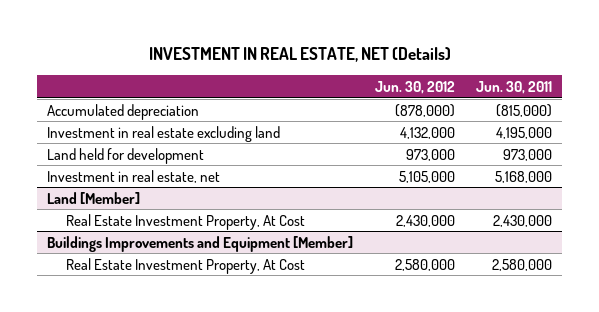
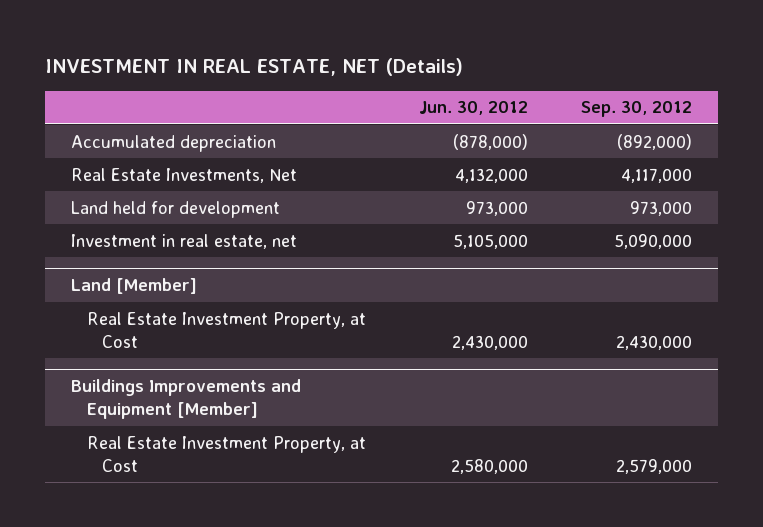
- | Jun. 30, 2012 | Jun. 30, 2011
+ | Jun. 30, 2012 | Sep. 30, 2012
- Investment in real estate excluding land | 4,132,000 | 4,195,000
+ Real Estate Investments, Net | 4,132,000 | 4,117,000
@ Land [Member]
- Real Estate Investment Property, At Cost | 2,430,000 | 2,430,000
+ Real Estate Investment Property, at Cost | 2,430,000 | 2,430,000
@ Buildings Improvements and Equipment [Member]
- Real Estate Investment Property, At Cost | 2,580,000 | 2,580,000
+ Real Estate Investment Property, at Cost | 2,580,000 | 2,579,000

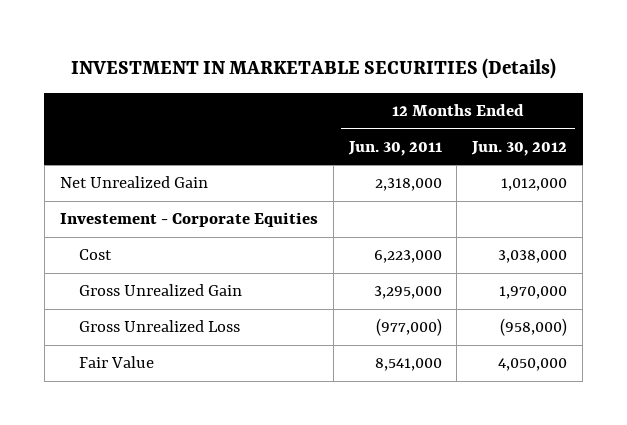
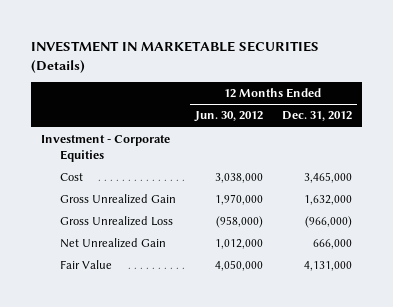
- | 12 Months Ended Jun. 30, 2011 | 12 Months Ended Jun. 30, 2012
+ | 12 Months Ended Jun. 30, 2012 | 12 Months Ended Dec. 31, 2012
- Investement - Corporate Equities
+ Investment - Corporate Equities
moved down: Net Unrealized Gain | 1,012,000 | 666,000

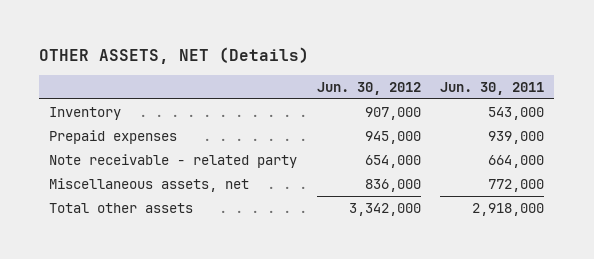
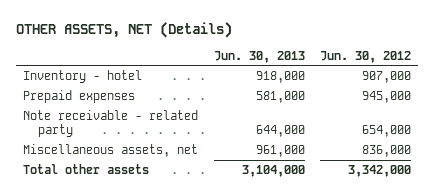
- | Jun. 30, 2012 | Jun. 30, 2011
+ | Jun. 30, 2013 | Jun. 30, 2012
- Inventory | 907,000 | 543,000
+ Inventory - hotel | 918,000 | 907,000

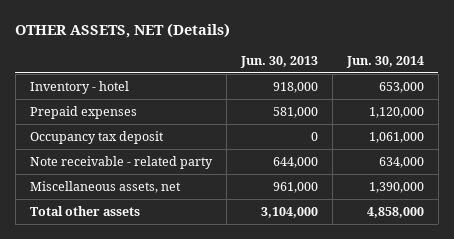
- | Jun. 30, 2013 | Jun. 30, 2012
+ | Jun. 30, 2013 | Jun. 30, 2014
+ Occupancy tax deposit | 0 | 1,061,000

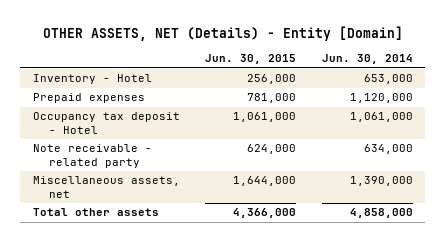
- OTHER ASSETS, NET (Details)
+ OTHER ASSETS, NET (Details) - Entity [Domain]
- | Jun. 30, 2013 | Jun. 30, 2014
+ | Jun. 30, 2015 | Jun. 30, 2014
- Inventory - hotel | 918,000 | 653,000
+ Inventory - Hotel | 256,000 | 653,000
- Occupancy tax deposit | 0 | 1,061,000
+ Occupancy tax deposit - Hotel | 1,061,000 | 1,061,000

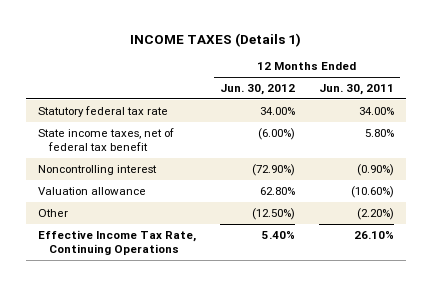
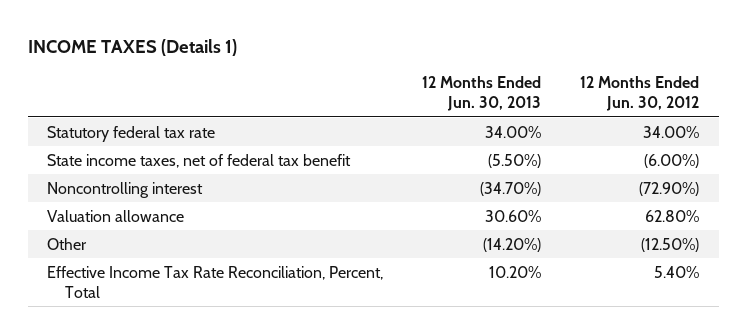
- | 12 Months Ended Jun. 30, 2012 | 12 Months Ended Jun. 30, 2011
+ | 12 Months Ended Jun. 30, 2013 | 12 Months Ended Jun. 30, 2012
- Effective Income Tax Rate, Continuing Operations | 5.40% | 26.10%
+ Effective Income Tax Rate Reconciliation, Percent, Total | 10.20% | 5.40%

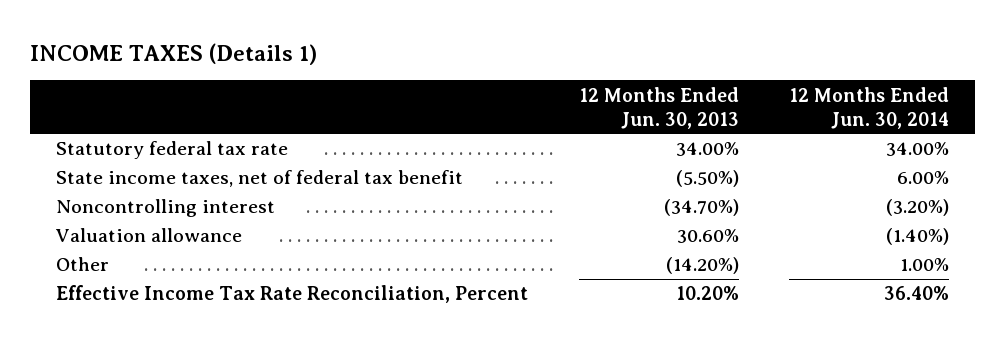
- | 12 Months Ended Jun. 30, 2013 | 12 Months Ended Jun. 30, 2012
+ | 12 Months Ended Jun. 30, 2013 | 12 Months Ended Jun. 30, 2014
- Effective Income Tax Rate Reconciliation, Percent, Total | 10.20% | 5.40%
+ Effective Income Tax Rate Reconciliation, Percent | 10.20% | 36.40%

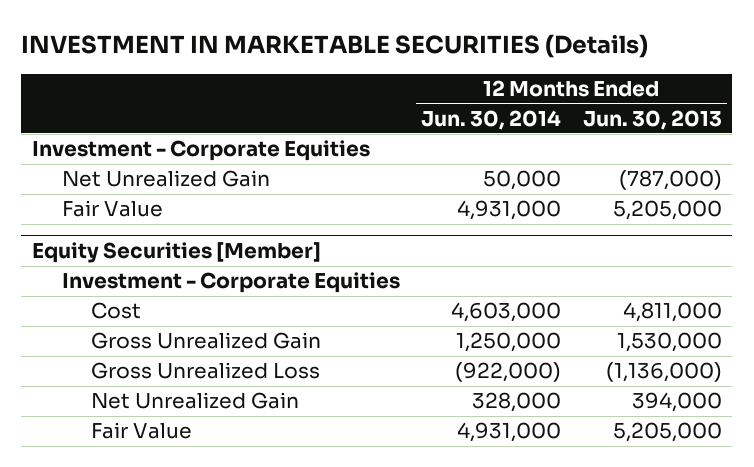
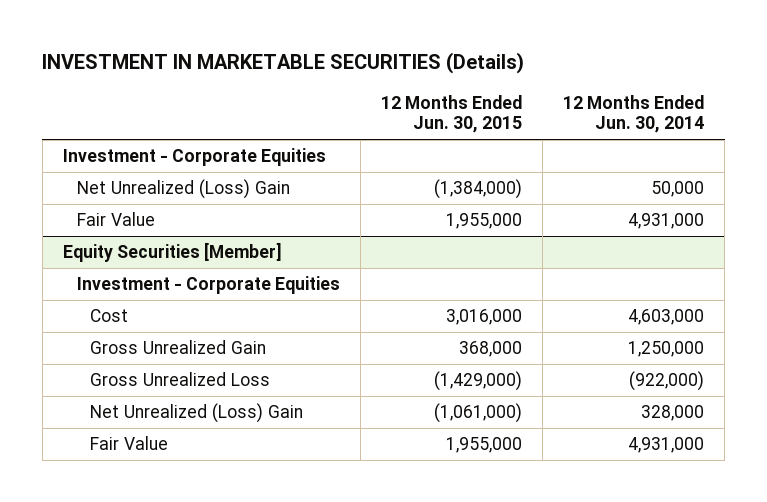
- | 12 Months Ended Jun. 30, 2014 | 12 Months Ended Jun. 30, 2013
+ | 12 Months Ended Jun. 30, 2015 | 12 Months Ended Jun. 30, 2014
- Net Unrealized Gain | 50,000 | (787,000)
+ Net Unrealized (Loss) Gain | (1,384,000) | 50,000
@ Equity Securities [Member]
- Net Unrealized Gain | 328,000 | 394,000
+ Net Unrealized (Loss) Gain | (1,061,000) | 328,000

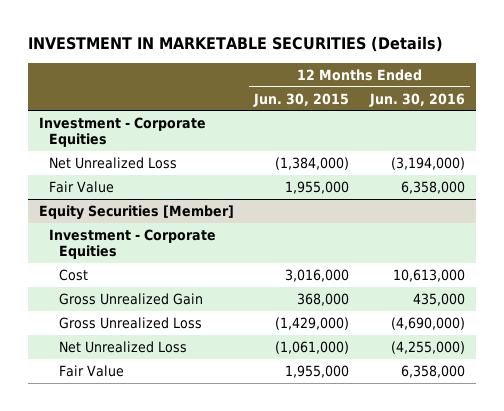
- | 12 Months Ended Jun. 30, 2015 | 12 Months Ended Jun. 30, 2014
+ | 12 Months Ended Jun. 30, 2015 | 12 Months Ended Jun. 30, 2016
- Net Unrealized (Loss) Gain | (1,384,000) | 50,000
+ Net Unrealized Loss | (1,384,000) | (3,194,000)
@ Equity Securities [Member]
- Net Unrealized (Loss) Gain | (1,061,000) | 328,000
+ Net Unrealized Loss | (1,061,000) | (4,255,000)

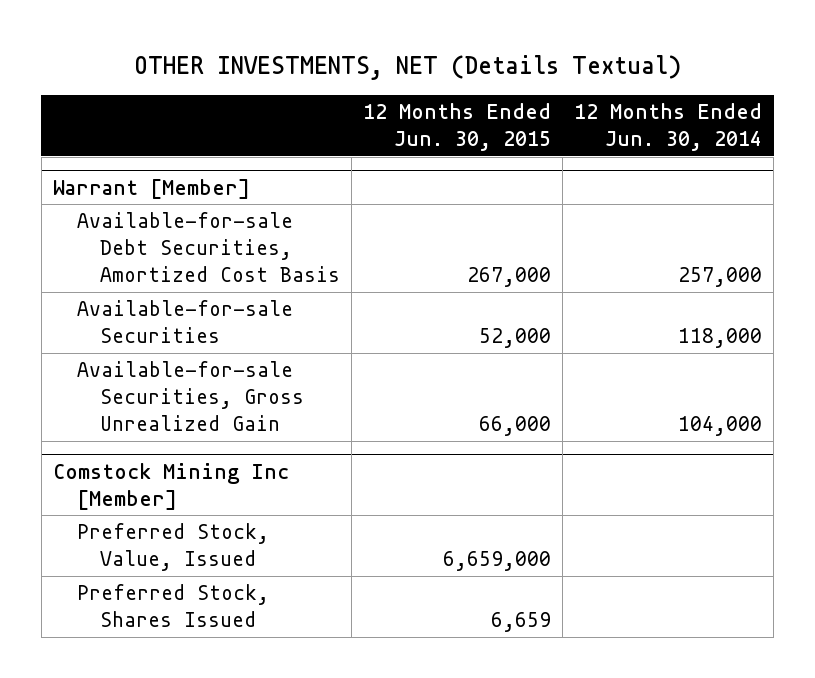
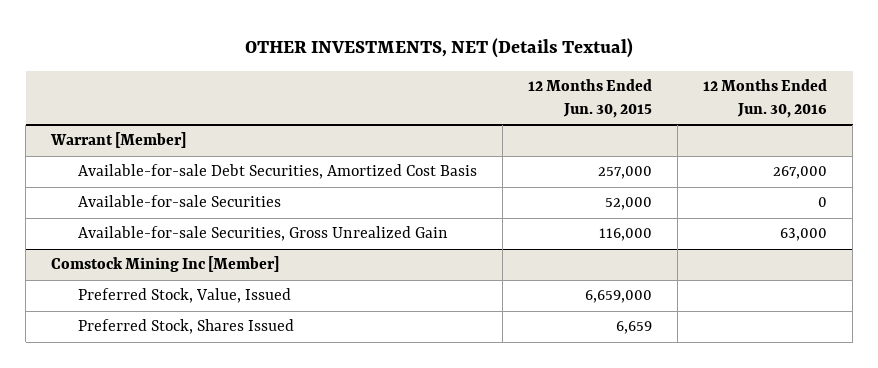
- | 12 Months Ended Jun. 30, 2015 | 12 Months Ended Jun. 30, 2014
+ | 12 Months Ended Jun. 30, 2015 | 12 Months Ended Jun. 30, 2016
@ Warrant [Member]
- Available-for-sale Debt Securities, Amortized Cost Basis | 267,000 | 257,000
+ Available-for-sale Debt Securities, Amortized Cost Basis | 257,000 | 267,000
- Available-for-sale Securities, Gross Unrealized Gain | 66,000 | 104,000
+ Available-for-sale Securities, Gross Unrealized Gain | 116,000 | 63,000

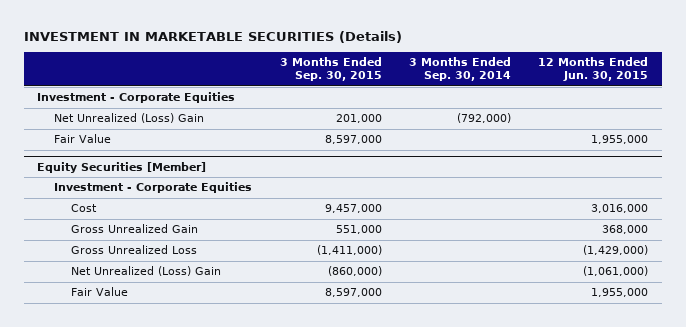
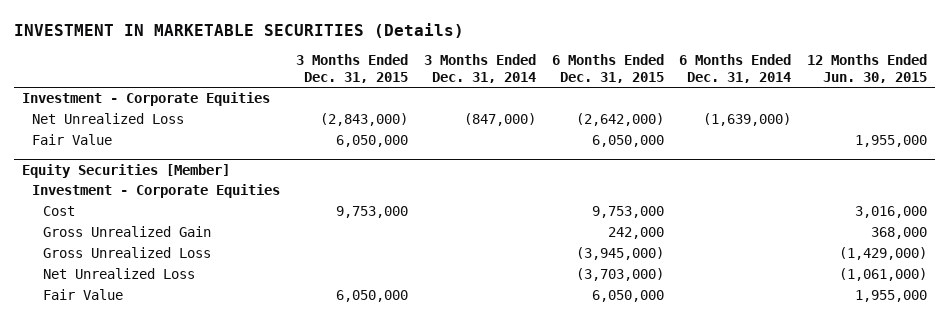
- | 3 Months Ended Sep. 30, 2015 | 3 Months Ended Sep. 30, 2014 | 12 Months Ended Jun. 30, 2015
+ | 3 Months Ended Dec. 31, 2015 | 3 Months Ended Dec. 31, 2014 | 6 Months Ended Dec. 31, 2015 | 6 Months Ended Dec. 31, 2014 | 12 Months Ended Jun. 30, 2015
- Net Unrealized (Loss) Gain | 201,000 | (792,000) |
+ Net Unrealized Loss | (2,843,000) | (847,000) | (2,642,000) | (1,639,000) |
@ Equity Securities [Member]
- Net Unrealized (Loss) Gain | (860,000) | | (1,061,000)
+ Net Unrealized Loss | | | (3,703,000) | | (1,061,000)

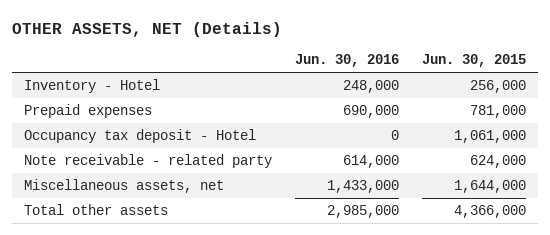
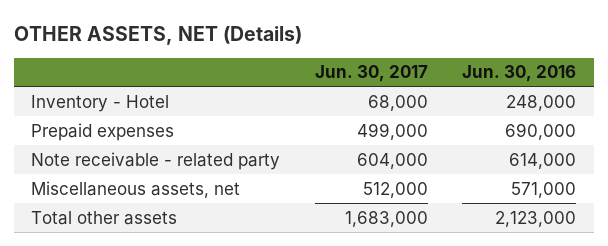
- | Jun. 30, 2016 | Jun. 30, 2015
+ | Jun. 30, 2017 | Jun. 30, 2016
- Occupancy tax deposit - Hotel | 0 | 1,061,000
- Miscellaneous assets, net | 1,433,000 | 1,644,000
- Total other assets | 2,985,000 | 4,366,000
+ Miscellaneous assets, net | 512,000 | 571,000
+ Total other assets | 1,683,000 | 2,123,000

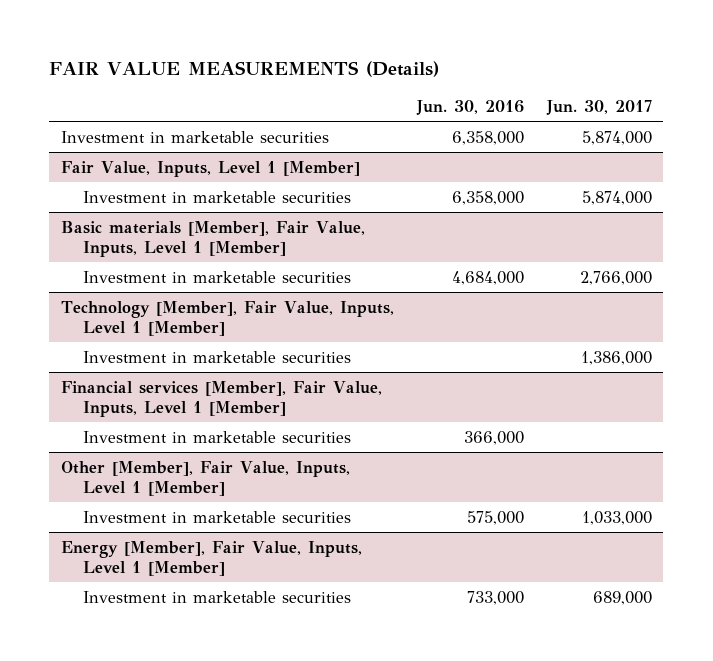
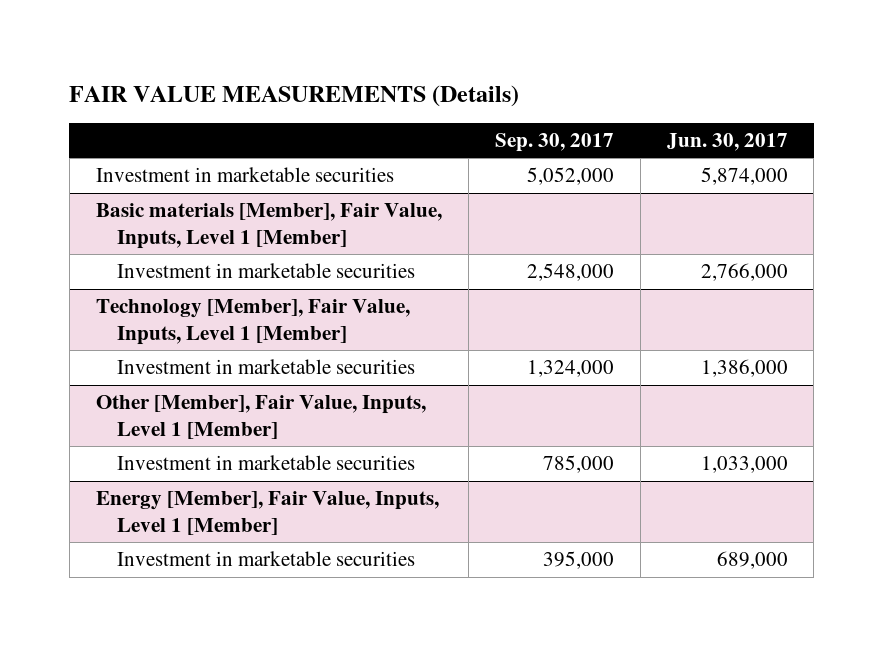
- | Jun. 30, 2016 | Jun. 30, 2017
+ | Sep. 30, 2017 | Jun. 30, 2017
- Fair Value, Inputs, Level 1 [Member]
- Investment in marketable securities | 6,358,000 | 5,874,000
- Financial services [Member], Fair Value, Inputs, Level 1 [Member]
- Investment in marketable securities | 366,000 |

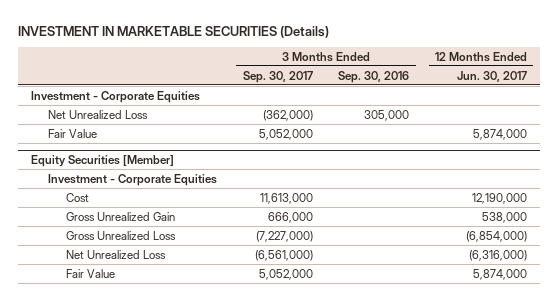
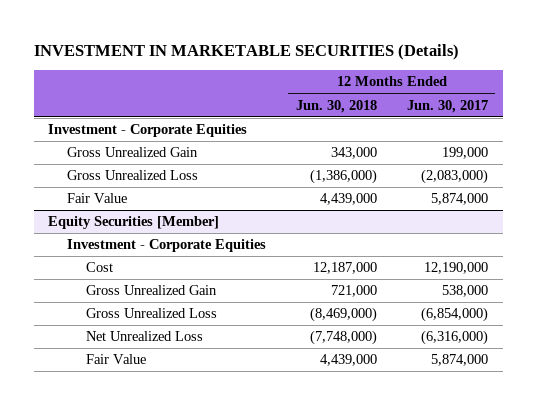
- | 3 Months Ended Sep. 30, 2017 | 3 Months Ended Sep. 30, 2016 | 12 Months Ended Jun. 30, 2017
+ | 12 Months Ended Jun. 30, 2018 | 12 Months Ended Jun. 30, 2017
- Net Unrealized Loss | (362,000) | 305,000 |
+ Gross Unrealized Gain | 343,000 | 199,000
+ Gross Unrealized Loss | (1,386,000) | (2,083,000)

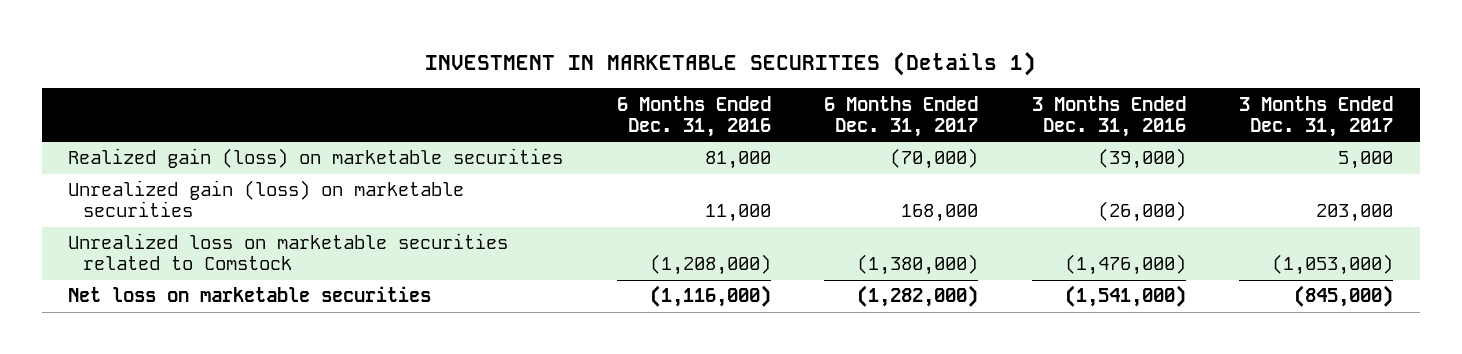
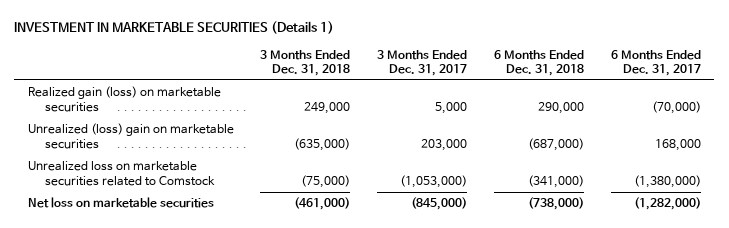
- | 6 Months Ended Dec. 31, 2016 | 6 Months Ended Dec. 31, 2017 | 3 Months Ended Dec. 31, 2016 | 3 Months Ended Dec. 31, 2017
+ | 3 Months Ended Dec. 31, 2018 | 3 Months Ended Dec. 31, 2017 | 6 Months Ended Dec. 31, 2018 | 6 Months Ended Dec. 31, 2017
- Unrealized gain (loss) on marketable securities | 11,000 | 168,000 | (26,000) | 203,000
+ Unrealized (loss) gain on marketable securities | (635,000) | 203,000 | (687,000) | 168,000

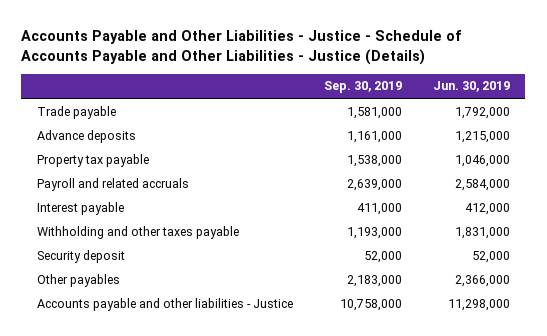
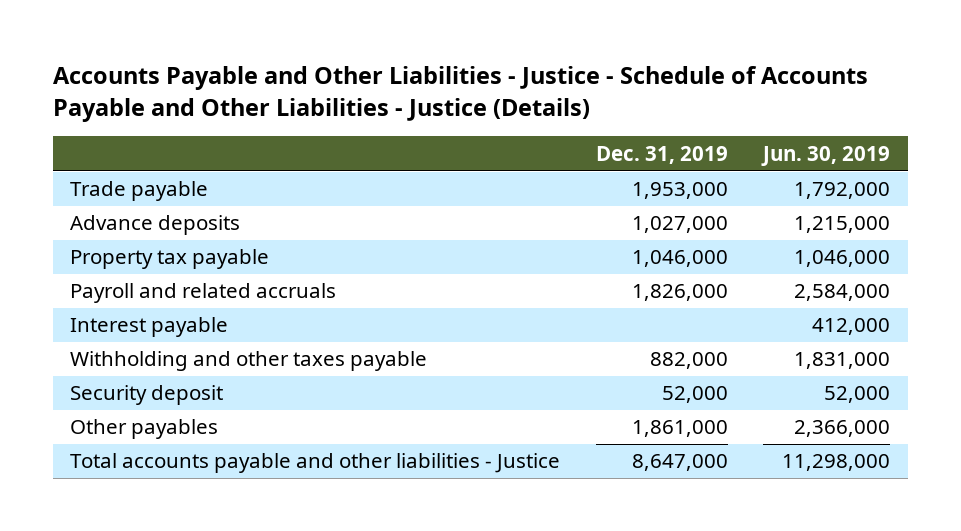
- | Sep. 30, 2019 | Jun. 30, 2019
+ | Dec. 31, 2019 | Jun. 30, 2019
- Accounts payable and other liabilities - Justice | 10,758,000 | 11,298,000
+ Total accounts payable and other liabilities - Justice | 8,647,000 | 11,298,000

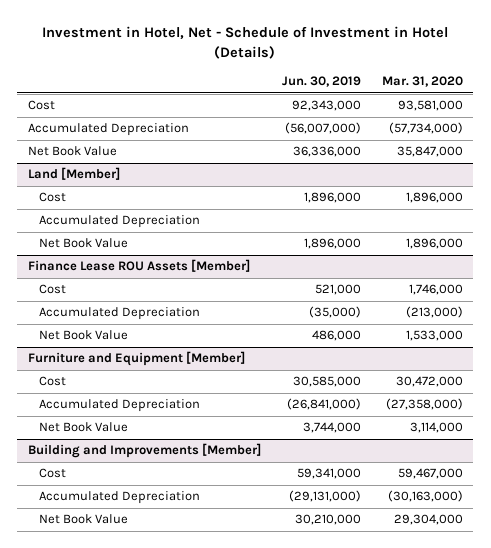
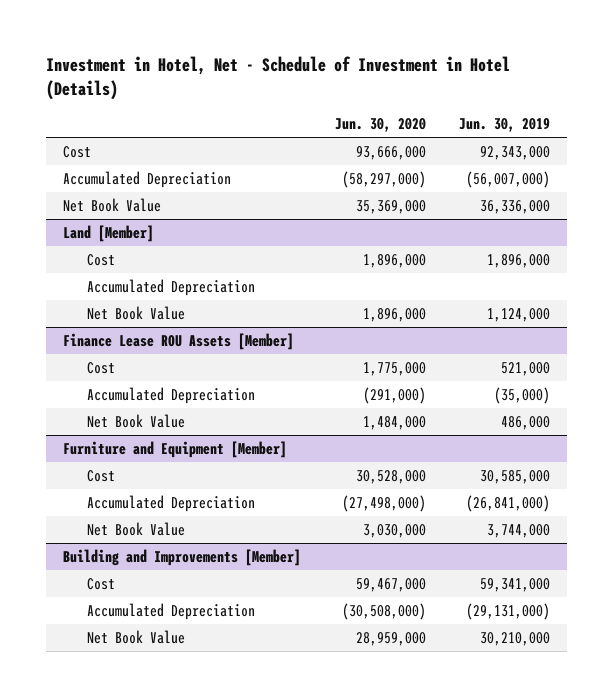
- | Jun. 30, 2019 | Mar. 31, 2020
+ | Jun. 30, 2020 | Jun. 30, 2019
@ Land [Member]
- Net Book Value | 1,896,000 | 1,896,000
+ Net Book Value | 1,896,000 | 1,124,000

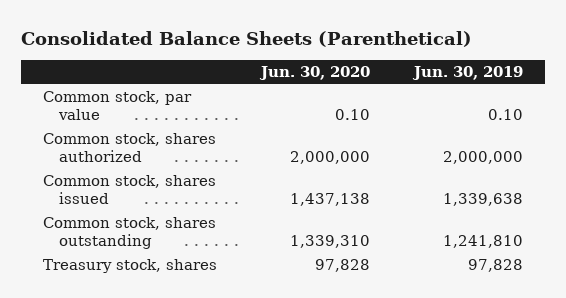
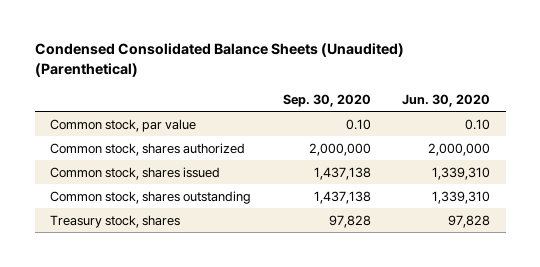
- Consolidated Balance Sheets (Parenthetical)
+ Condensed Consolidated Balance Sheets (Unaudited) (Parenthetical)
- | Jun. 30, 2020 | Jun. 30, 2019
+ | Sep. 30, 2020 | Jun. 30, 2020
- Common stock, shares issued | 1,437,138 | 1,339,638
+ Common stock, shares issued | 1,437,138 | 1,339,310

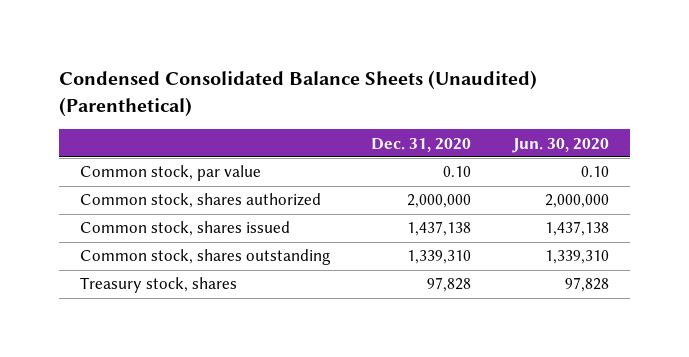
- | Sep. 30, 2020 | Jun. 30, 2020
+ | Dec. 31, 2020 | Jun. 30, 2020
- Common stock, shares issued | 1,437,138 | 1,339,310
+ Common stock, shares issued | 1,437,138 | 1,437,138

